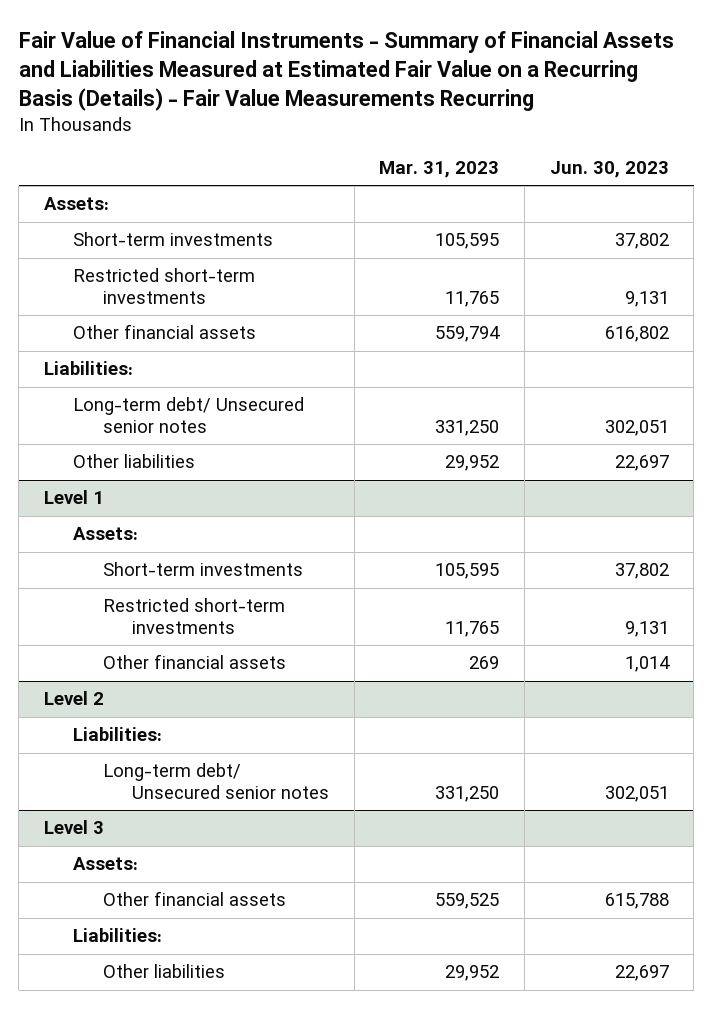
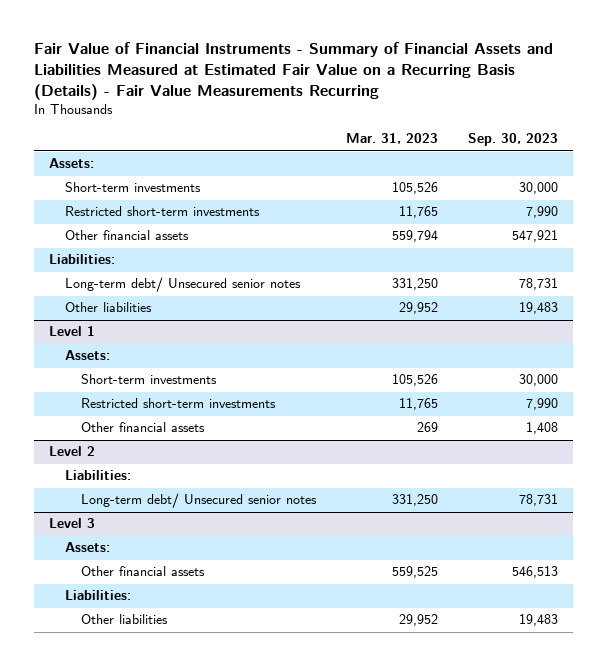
- | Mar. 31, 2023 | Jun. 30, 2023
+ | Mar. 31, 2023 | Sep. 30, 2023
- Short-term investments | 105,595 | 37,802
+ Short-term investments | 105,526 | 30,000
@ Level 1
- Short-term investments | 105,595 | 37,802
+ Short-term investments | 105,526 | 30,000

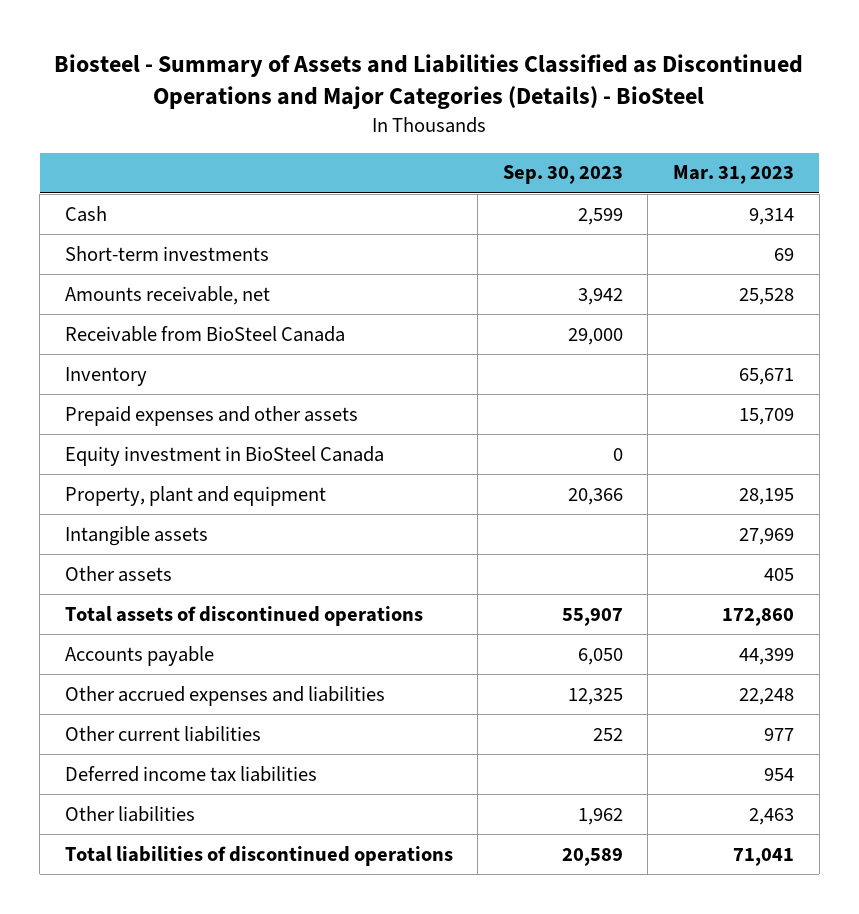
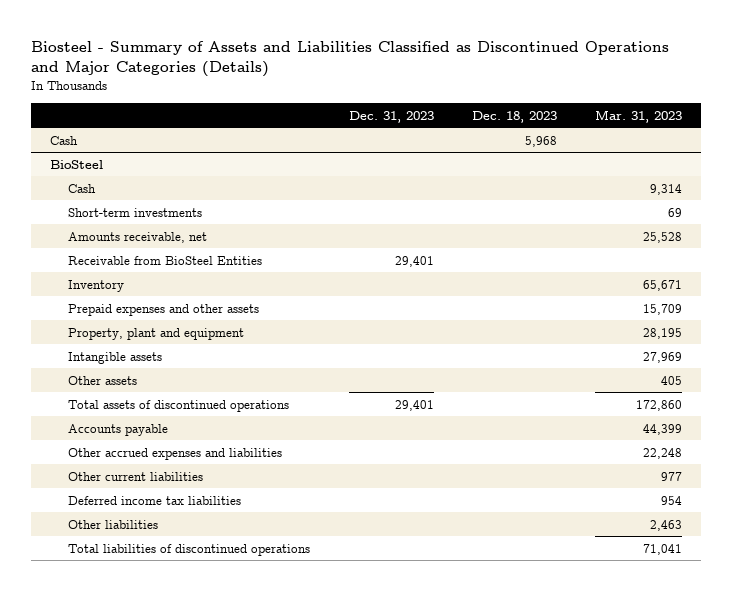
- Biosteel - Summary of Assets and Liabilities Classified as Discontinued Operations and Major Categories (Details) - BioSteel
+ Biosteel - Summary of Assets and Liabilities Classified as Discontinued Operations and Major Categories (Details)
- | Sep. 30, 2023 | Mar. 31, 2023
+ | Dec. 31, 2023 | Dec. 18, 2023 | Mar. 31, 2023
+ Cash | | 5,968 |
+ BioSteel
- Receivable from BioSteel Canada | 29,000 |
+ Receivable from BioSteel Entities | 29,401 | |
- Equity investment in BioSteel Canada | 0 |

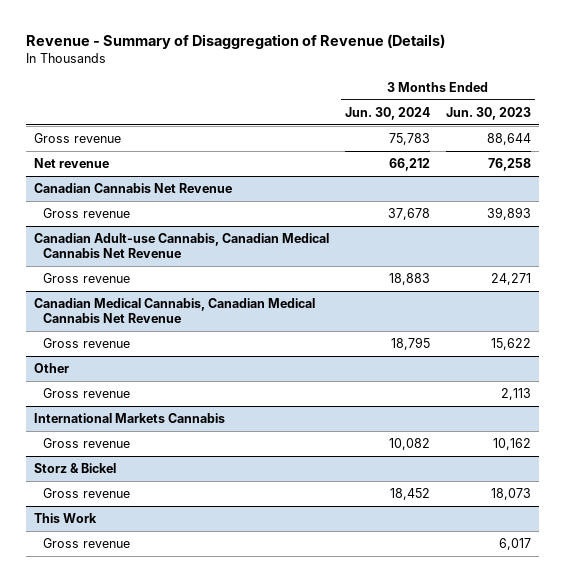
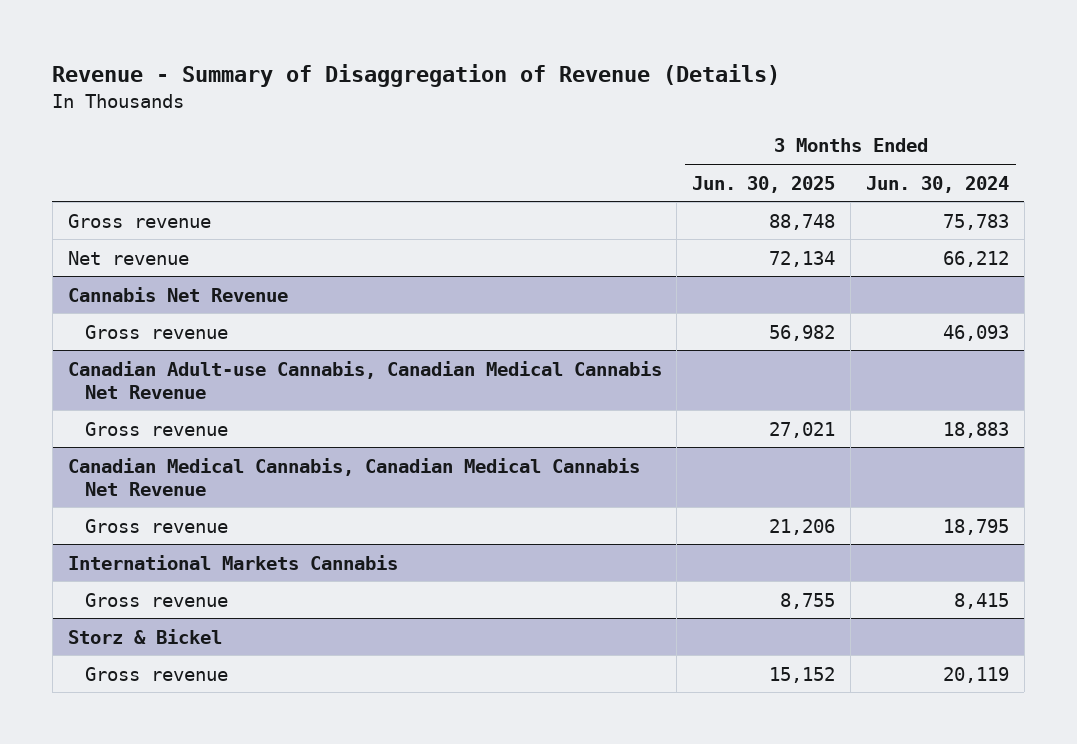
- | 3 Months Ended Jun. 30, 2024 | 3 Months Ended Jun. 30, 2023
+ | 3 Months Ended Jun. 30, 2025 | 3 Months Ended Jun. 30, 2024
- Canadian Cannabis Net Revenue
- Gross revenue | 37,678 | 39,893
+ Cannabis Net Revenue
+ Gross revenue | 56,982 | 46,093
- Other
- Gross revenue | | 2,113
@ International Markets Cannabis
- Gross revenue | 10,082 | 10,162
+ Gross revenue | 8,755 | 8,415
@ Storz & Bickel
- Gross revenue | 18,452 | 18,073
- This Work
- Gross revenue | | 6,017
@ Storz & Bickel
+ Gross revenue | 15,152 | 20,119

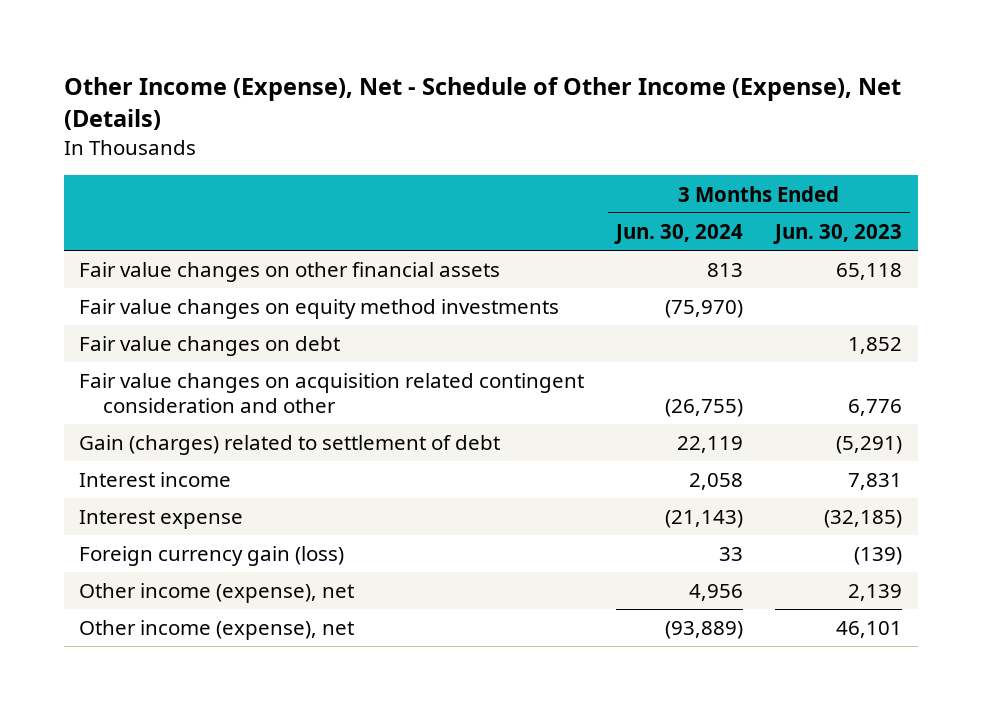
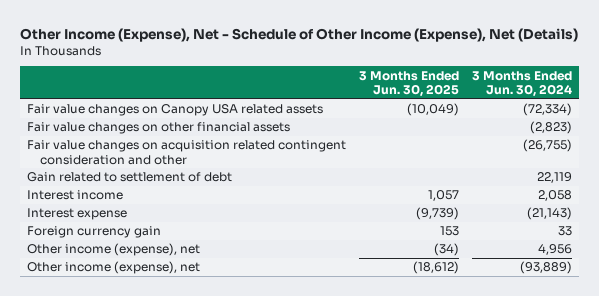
- | 3 Months Ended Jun. 30, 2024 | 3 Months Ended Jun. 30, 2023
+ | 3 Months Ended Jun. 30, 2025 | 3 Months Ended Jun. 30, 2024
- Fair value changes on other financial assets | 813 | 65,118
- Fair value changes on equity method investments | (75,970) |
- Fair value changes on debt | | 1,852
+ Fair value changes on Canopy USA related assets | (10,049) | (72,334)
+ Fair value changes on other financial assets | | (2,823)
- Gain (charges) related to settlement of debt | 22,119 | (5,291)
+ Gain related to settlement of debt | | 22,119
- Foreign currency gain (loss) | 33 | (139)
+ Foreign currency gain | 153 | 33

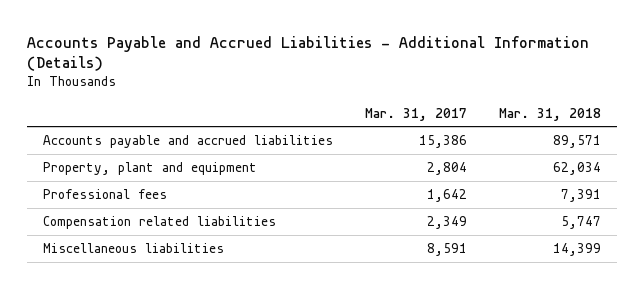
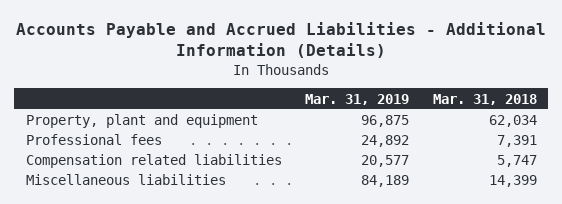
- | Mar. 31, 2017 | Mar. 31, 2018
+ | Mar. 31, 2019 | Mar. 31, 2018
- Accounts payable and accrued liabilities | 15,386 | 89,571

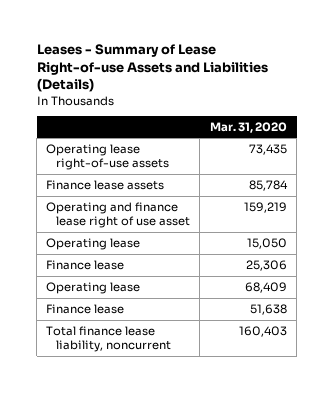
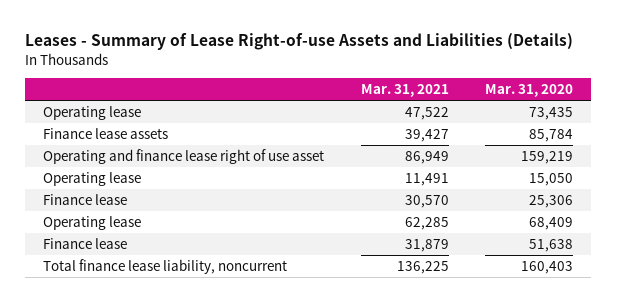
- | Mar. 31, 2020
+ | Mar. 31, 2021 | Mar. 31, 2020
- Operating lease right-of-use assets | 73,435
+ Operating lease | 47,522 | 73,435

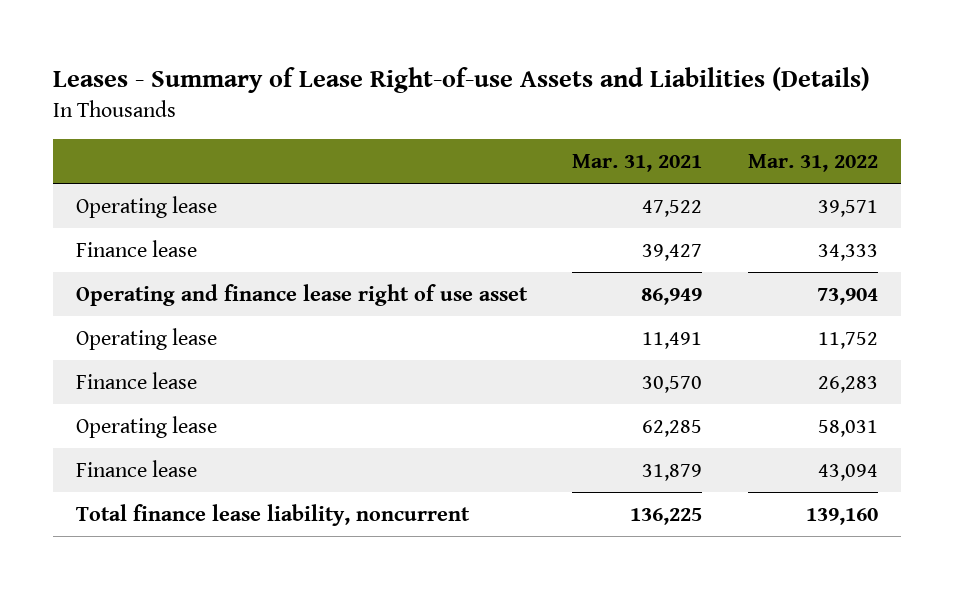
- | Mar. 31, 2021 | Mar. 31, 2020
+ | Mar. 31, 2021 | Mar. 31, 2022
- Finance lease assets | 39,427 | 85,784
+ Finance lease | 39,427 | 34,333

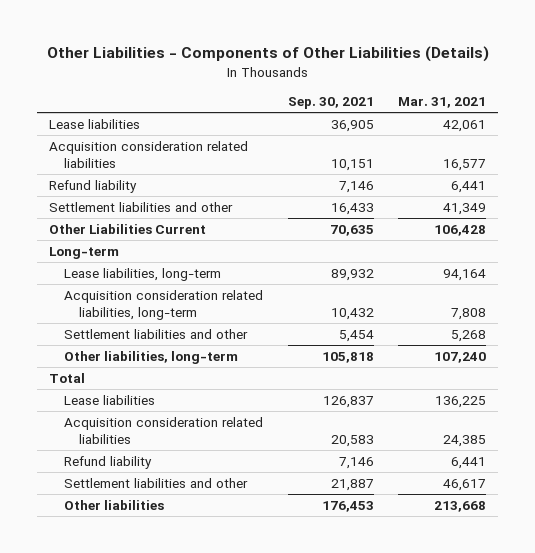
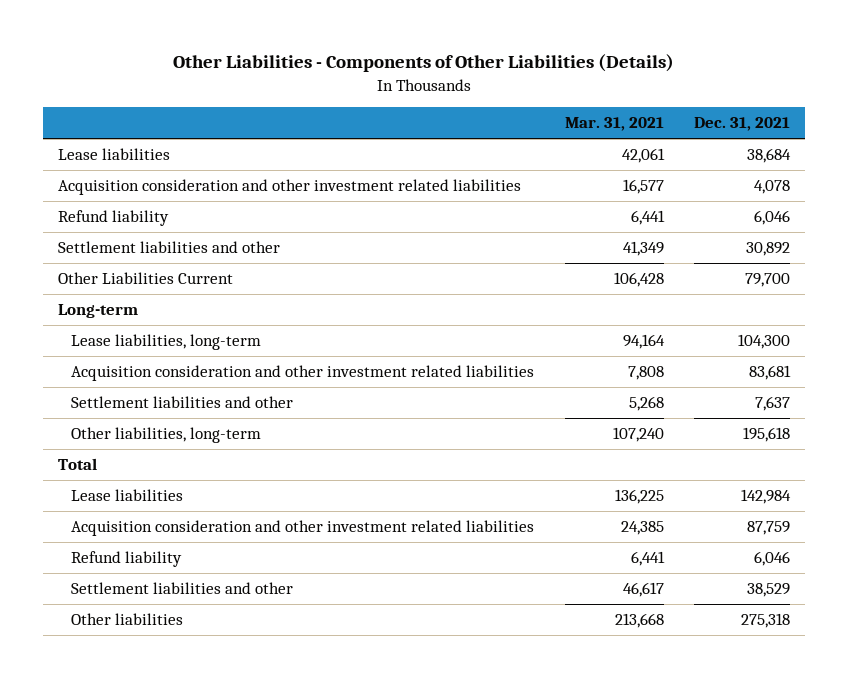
- | Sep. 30, 2021 | Mar. 31, 2021
+ | Mar. 31, 2021 | Dec. 31, 2021
- Acquisition consideration related liabilities | 10,151 | 16,577
+ Acquisition consideration and other investment related liabilities | 16,577 | 4,078
- Acquisition consideration related liabilities, long-term | 10,432 | 7,808
+ Acquisition consideration and other investment related liabilities | 7,808 | 83,681
- Acquisition consideration related liabilities | 20,583 | 24,385
+ Acquisition consideration and other investment related liabilities | 24,385 | 87,759

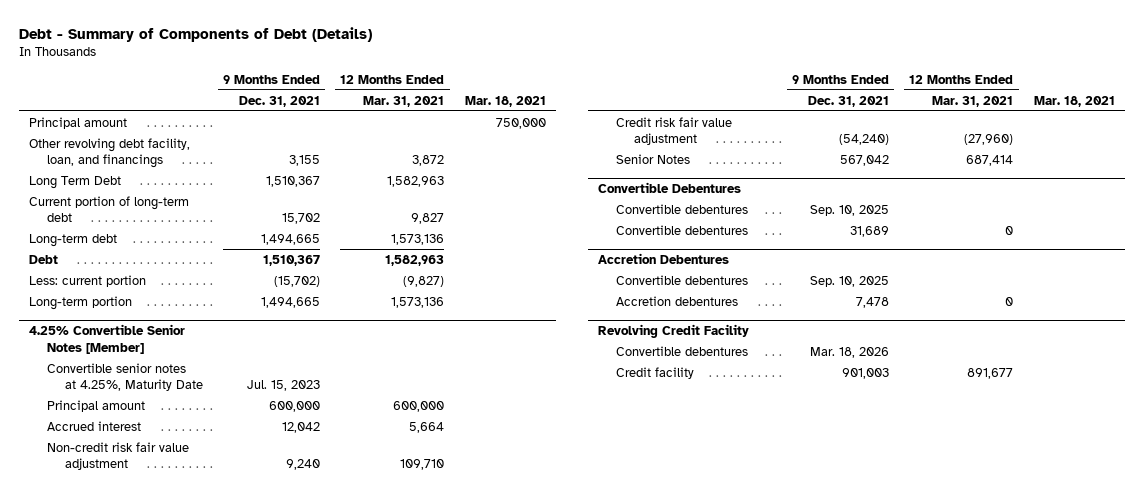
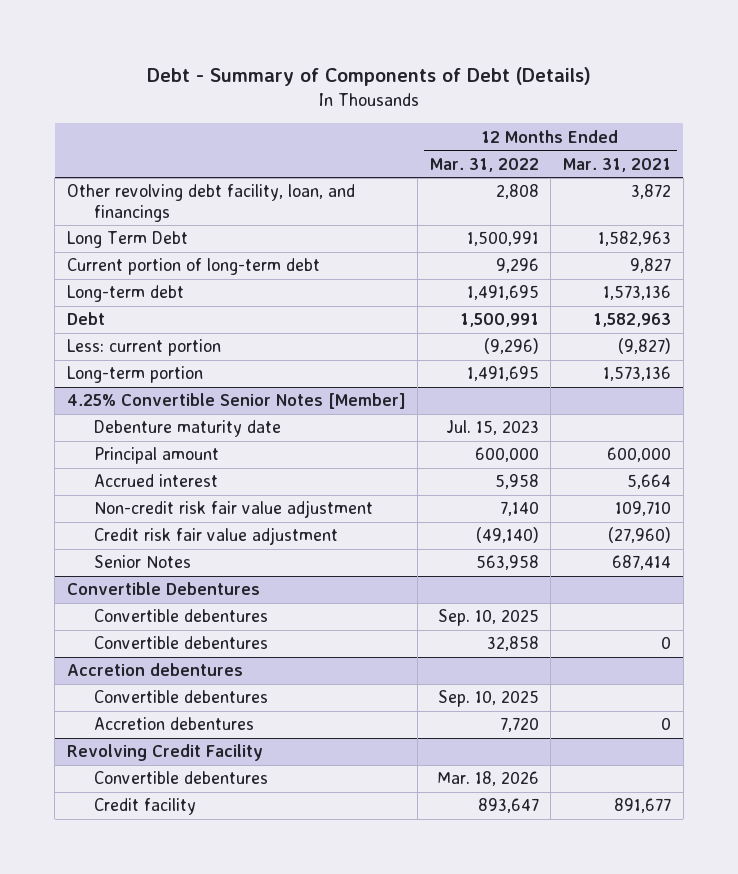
- | 9 Months Ended Dec. 31, 2021 | 12 Months Ended Mar. 31, 2021 | Mar. 18, 2021
+ | 12 Months Ended Mar. 31, 2022 | 12 Months Ended Mar. 31, 2021
- Principal amount | | | 750,000
@ 4.25% Convertible Senior Notes [Member]
- Convertible senior notes at 4.25%, Maturity Date | Jul. 15, 2023 | |
+ Debenture maturity date | Jul. 15, 2023 |
- Accretion Debentures
+ Accretion debentures

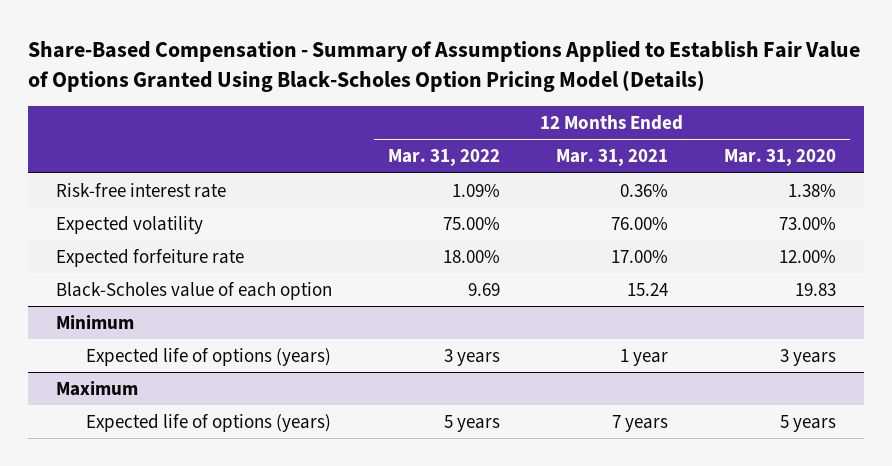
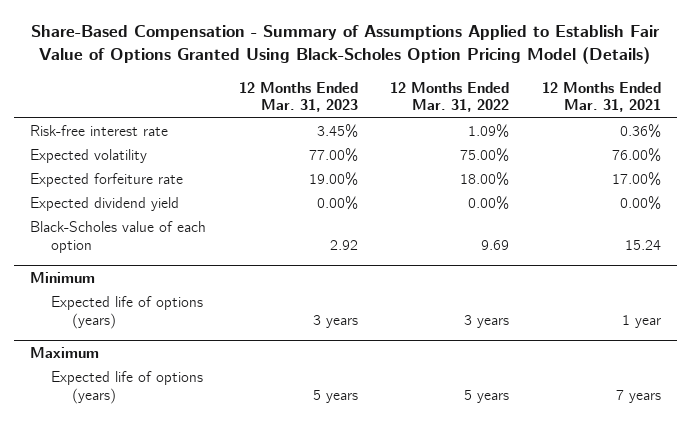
- | 12 Months Ended Mar. 31, 2022 | 12 Months Ended Mar. 31, 2021 | 12 Months Ended Mar. 31, 2020
+ | 12 Months Ended Mar. 31, 2023 | 12 Months Ended Mar. 31, 2022 | 12 Months Ended Mar. 31, 2021
+ Expected dividend yield | 0.00% | 0.00% | 0.00%

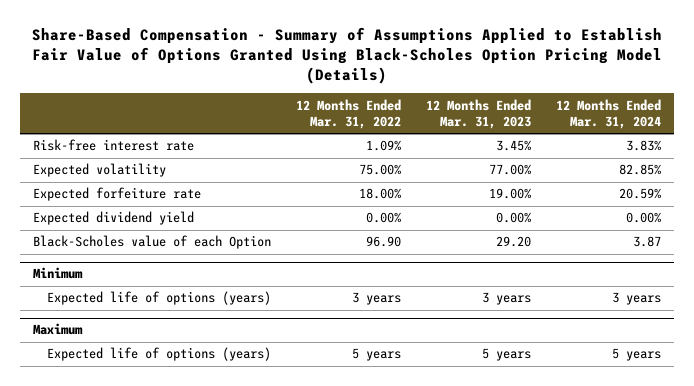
- | 12 Months Ended Mar. 31, 2023 | 12 Months Ended Mar. 31, 2022 | 12 Months Ended Mar. 31, 2021
+ | 12 Months Ended Mar. 31, 2022 | 12 Months Ended Mar. 31, 2023 | 12 Months Ended Mar. 31, 2024
- Black-Scholes value of each option | 2.92 | 9.69 | 15.24
+ Black-Scholes value of each Option | 96.90 | 29.20 | 3.87

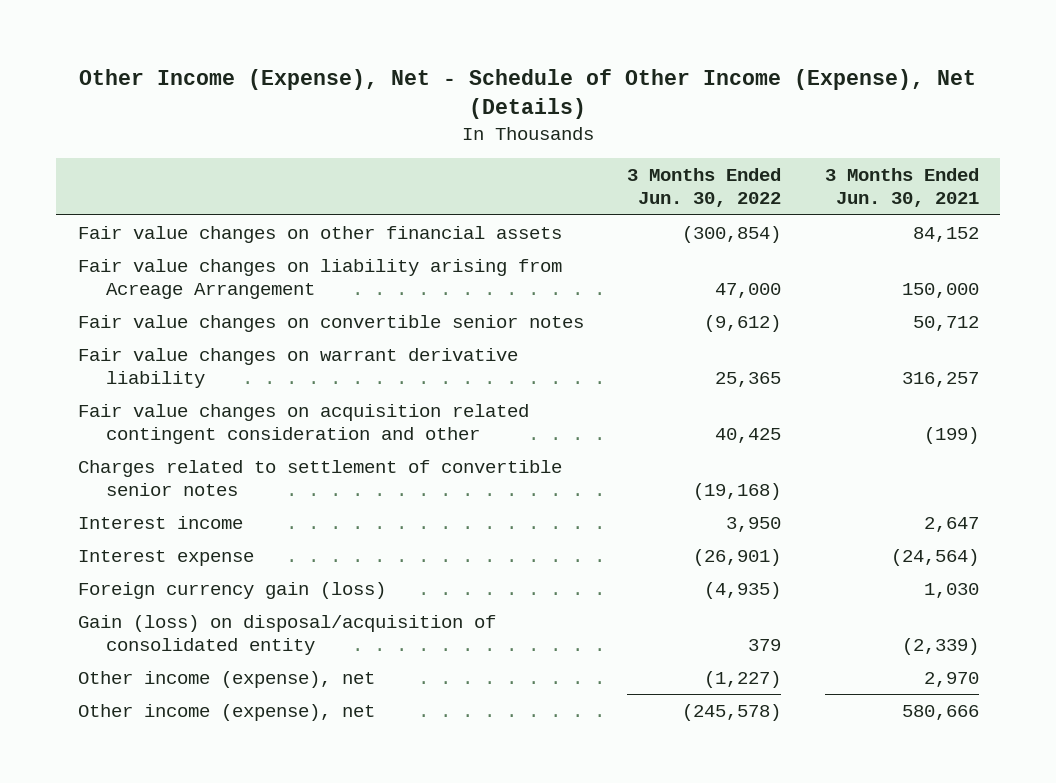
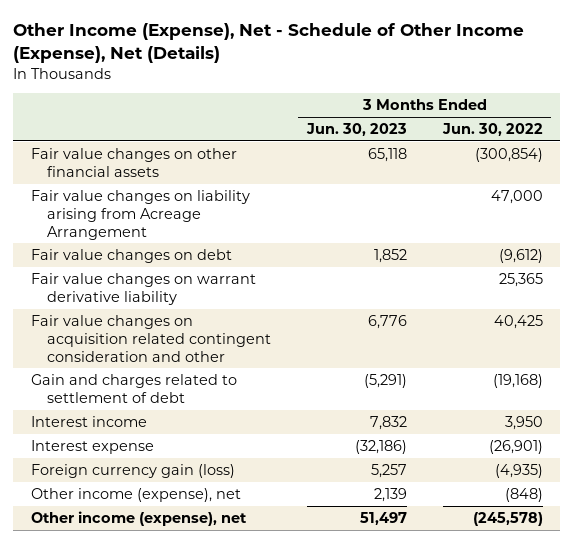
- | 3 Months Ended Jun. 30, 2022 | 3 Months Ended Jun. 30, 2021
+ | 3 Months Ended Jun. 30, 2023 | 3 Months Ended Jun. 30, 2022
- Fair value changes on convertible senior notes | (9,612) | 50,712
+ Fair value changes on debt | 1,852 | (9,612)
- Charges related to settlement of convertible senior notes | (19,168) |
+ Gain and charges related to settlement of debt | (5,291) | (19,168)
- Gain (loss) on disposal/acquisition of consolidated entity | 379 | (2,339)
- Other income (expense), net | (1,227) | 2,970
+ Other income (expense), net | 2,139 | (848)

